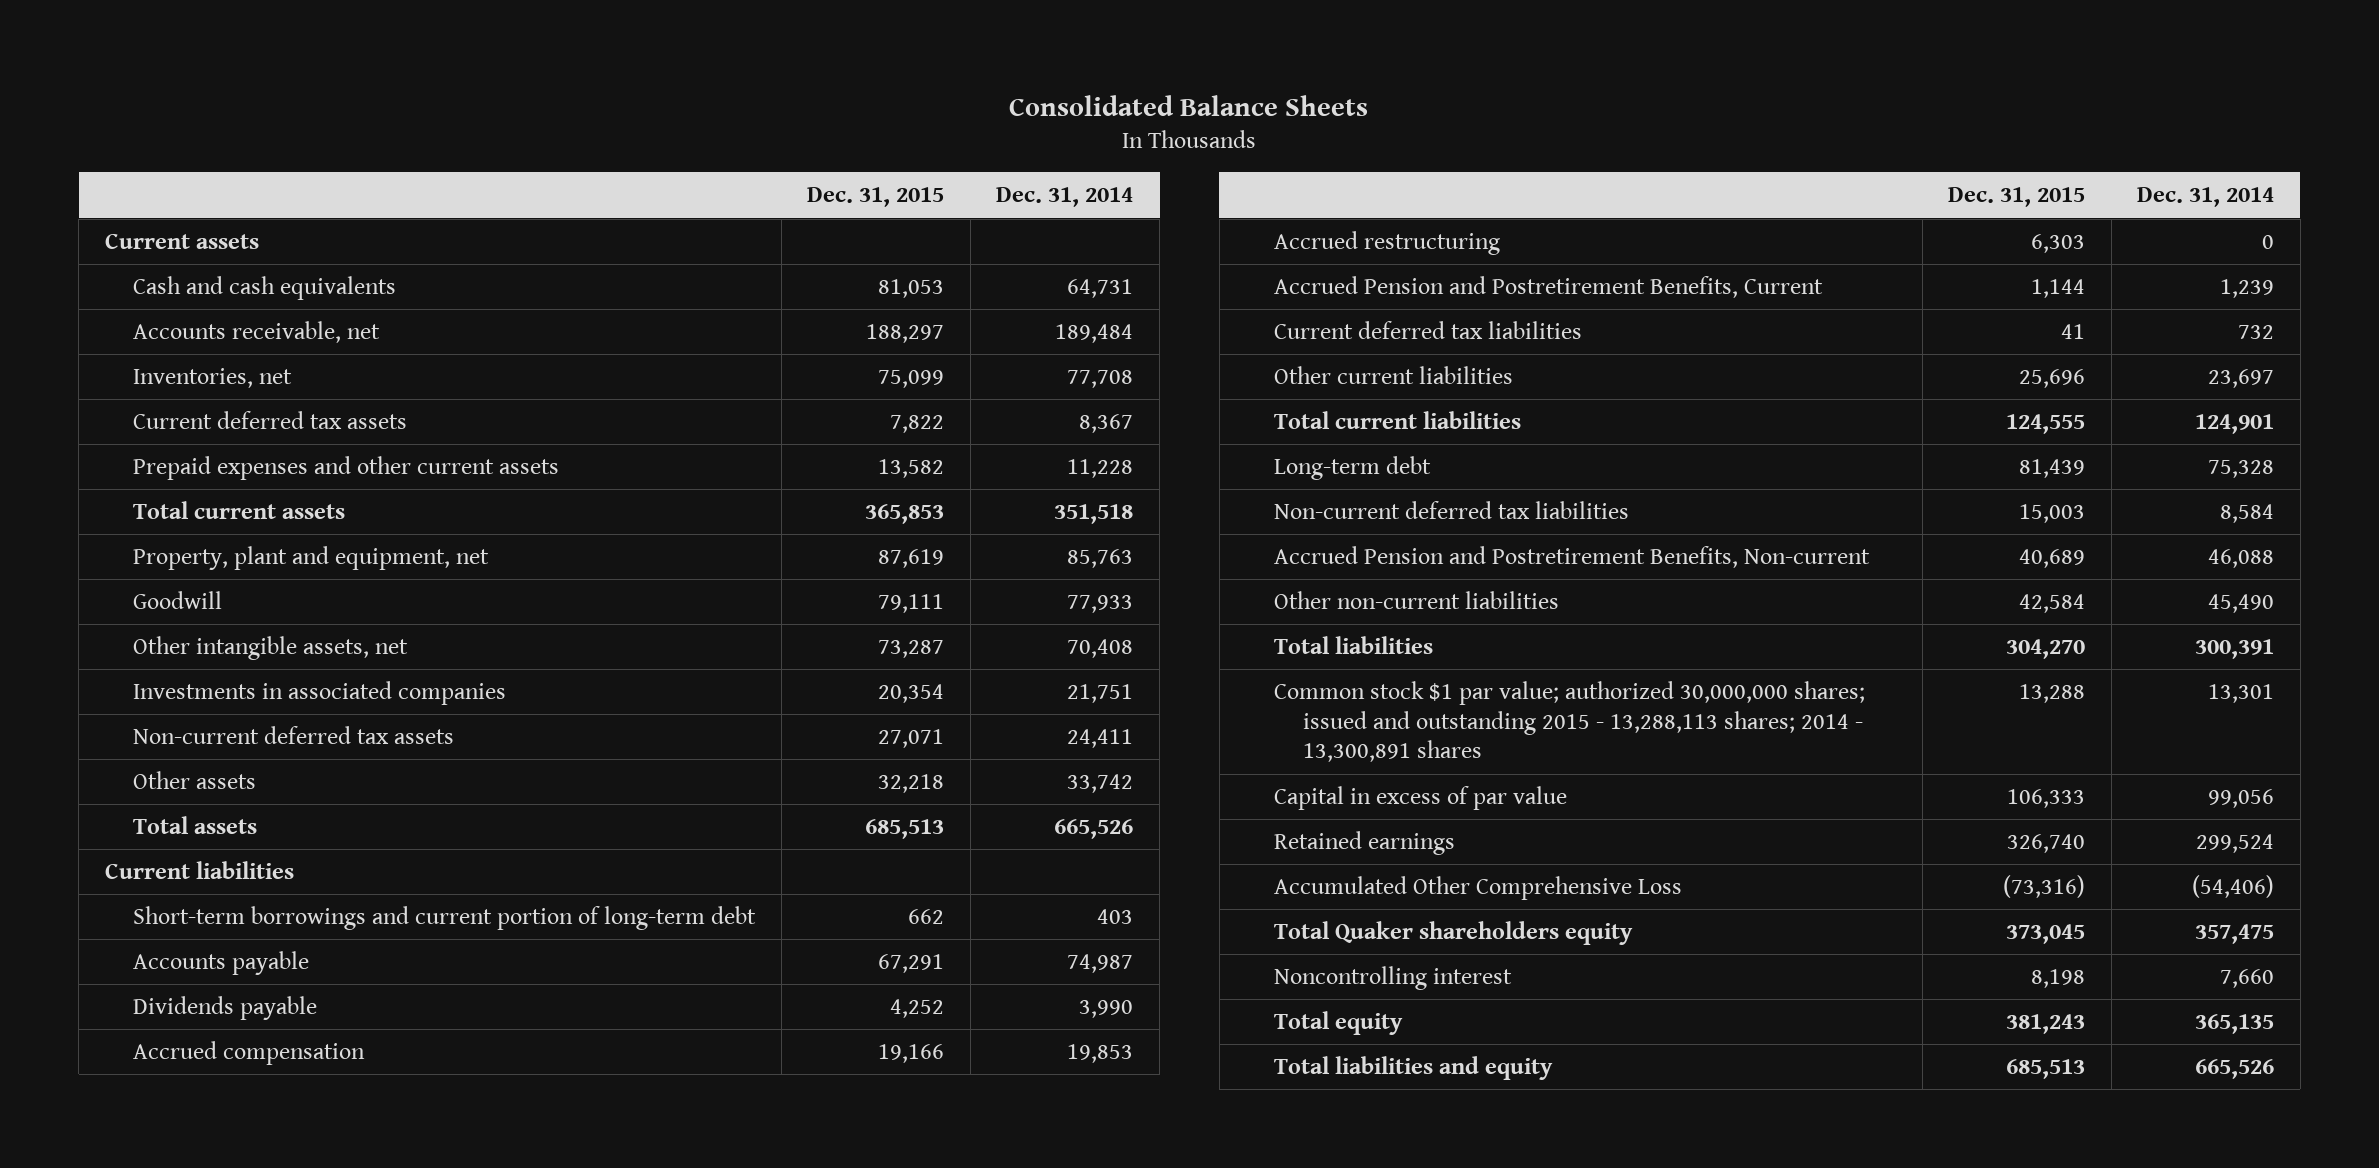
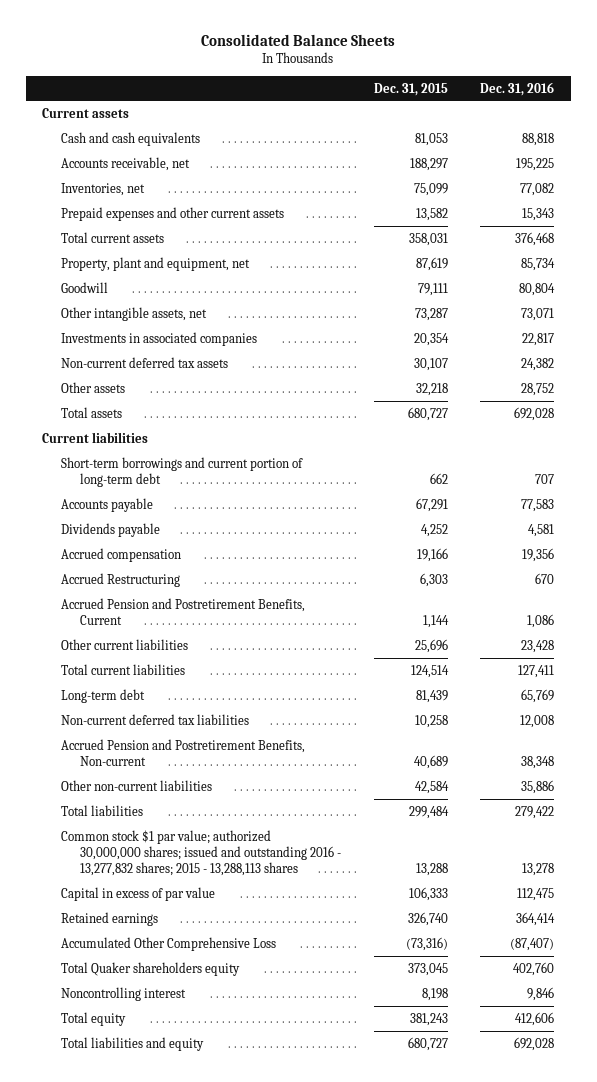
- | Dec. 31, 2015 | Dec. 31, 2014
+ | Dec. 31, 2015 | Dec. 31, 2016
- Current deferred tax assets | 7,822 | 8,367
- Total current assets | 365,853 | 351,518
+ Total current assets | 358,031 | 376,468
- Non-current deferred tax assets | 27,071 | 24,411
+ Non-current deferred tax assets | 30,107 | 24,382
- Total assets | 685,513 | 665,526
+ Total assets | 680,727 | 692,028
- Accrued restructuring | 6,303 | 0
+ Accrued Restructuring | 6,303 | 670
- Current deferred tax liabilities | 41 | 732
- Total current liabilities | 124,555 | 124,901
+ Total current liabilities | 124,514 | 127,411
- Non-current deferred tax liabilities | 15,003 | 8,584
+ Non-current deferred tax liabilities | 10,258 | 12,008
- Total liabilities | 304,270 | 300,391
- Common stock $1 par value; authorized 30,000,000 shares; issued and outstanding 2015 - 13,288,113 shares; 2014 - 13,300,891 shares | 13,288 | 13,301
+ Total liabilities | 299,484 | 279,422
+ Common stock $1 par value; authorized 30,000,000 shares; issued and outstanding 2016 - 13,277,832 shares; 2015 - 13,288,113 shares | 13,288 | 13,278
- Total liabilities and equity | 685,513 | 665,526
+ Total liabilities and equity | 680,727 | 692,028

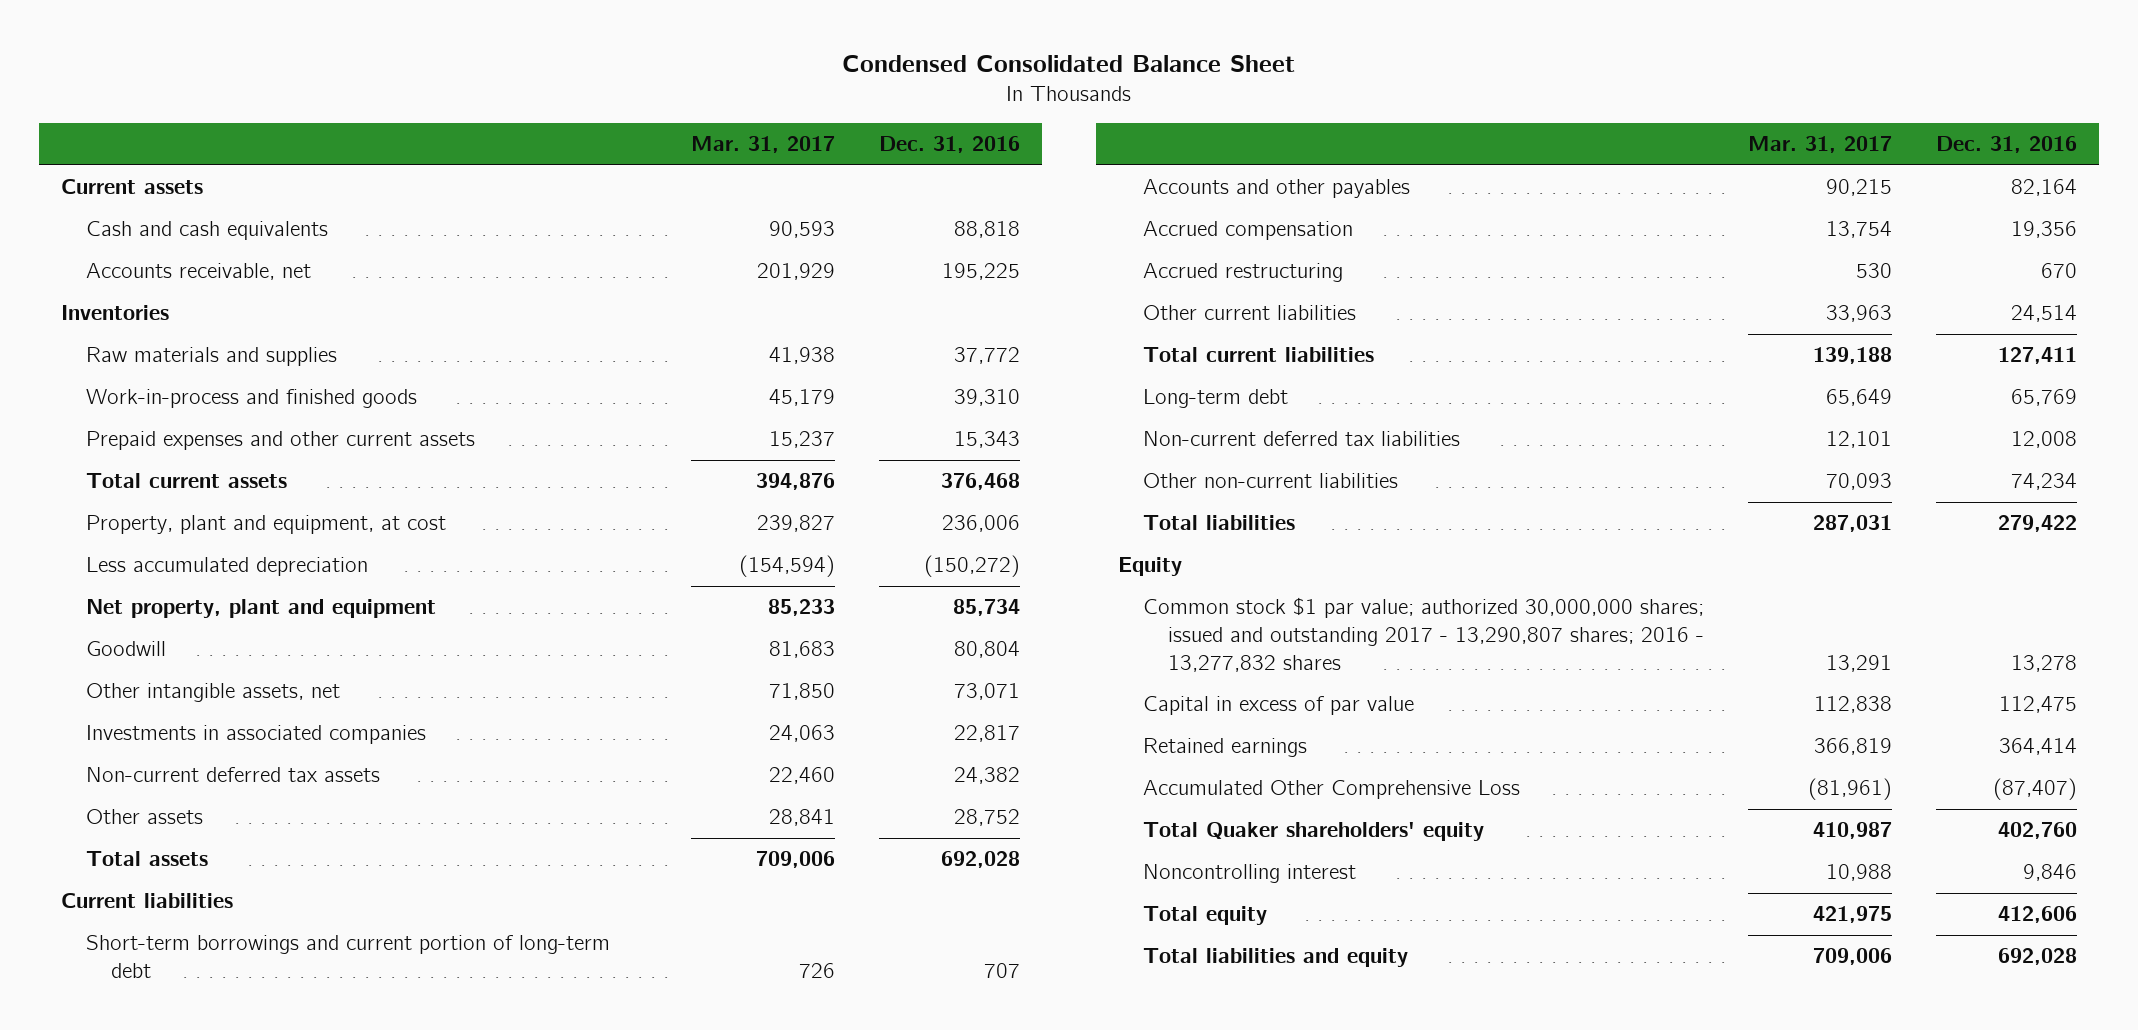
- Consolidated Balance Sheets
+ Condensed Consolidated Balance Sheet
- | Dec. 31, 2015 | Dec. 31, 2016
+ | Mar. 31, 2017 | Dec. 31, 2016
- Inventories, net | 75,099 | 77,082
+ Inventories
+ Raw materials and supplies | 41,938 | 37,772
+ Work-in-process and finished goods | 45,179 | 39,310
- Property, plant and equipment, net | 87,619 | 85,734
+ Property, plant and equipment, at cost | 239,827 | 236,006
+ Less accumulated depreciation | (154,594) | (150,272)
+ Net property, plant and equipment | 85,233 | 85,734
- Accounts payable | 67,291 | 77,583
- Dividends payable | 4,252 | 4,581
+ Accounts and other payables | 90,215 | 82,164
- Accrued Restructuring | 6,303 | 670
- Accrued Pension and Postretirement Benefits, Current | 1,144 | 1,086
- Other current liabilities | 25,696 | 23,428
+ Accrued restructuring | 530 | 670
+ Other current liabilities | 33,963 | 24,514
- Accrued Pension and Postretirement Benefits, Non-current | 40,689 | 38,348
- Other non-current liabilities | 42,584 | 35,886
+ Other non-current liabilities | 70,093 | 74,234
- Common stock $1 par value; authorized 30,000,000 shares; issued and outstanding 2016 - 13,277,832 shares; 2015 - 13,288,113 shares | 13,288 | 13,278
+ Equity
+ Common stock $1 par value; authorized 30,000,000 shares; issued and outstanding 2017 - 13,290,807 shares; 2016 - 13,277,832 shares | 13,291 | 13,278
- Total Quaker shareholders equity | 373,045 | 402,760
+ Total Quaker shareholders' equity | 410,987 | 402,760

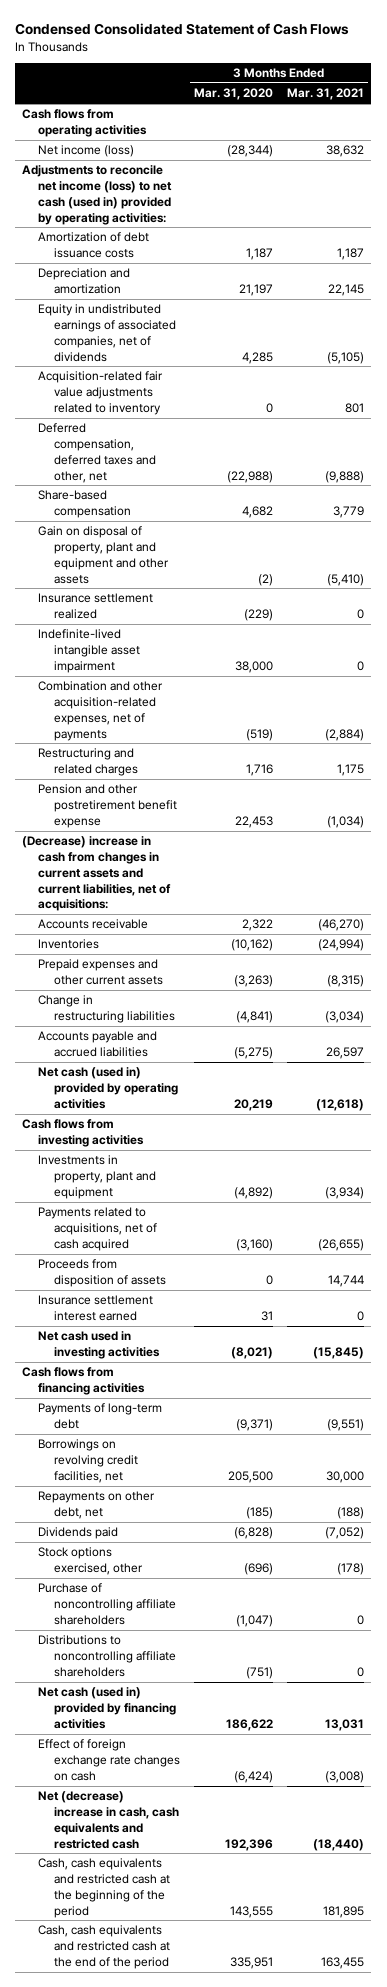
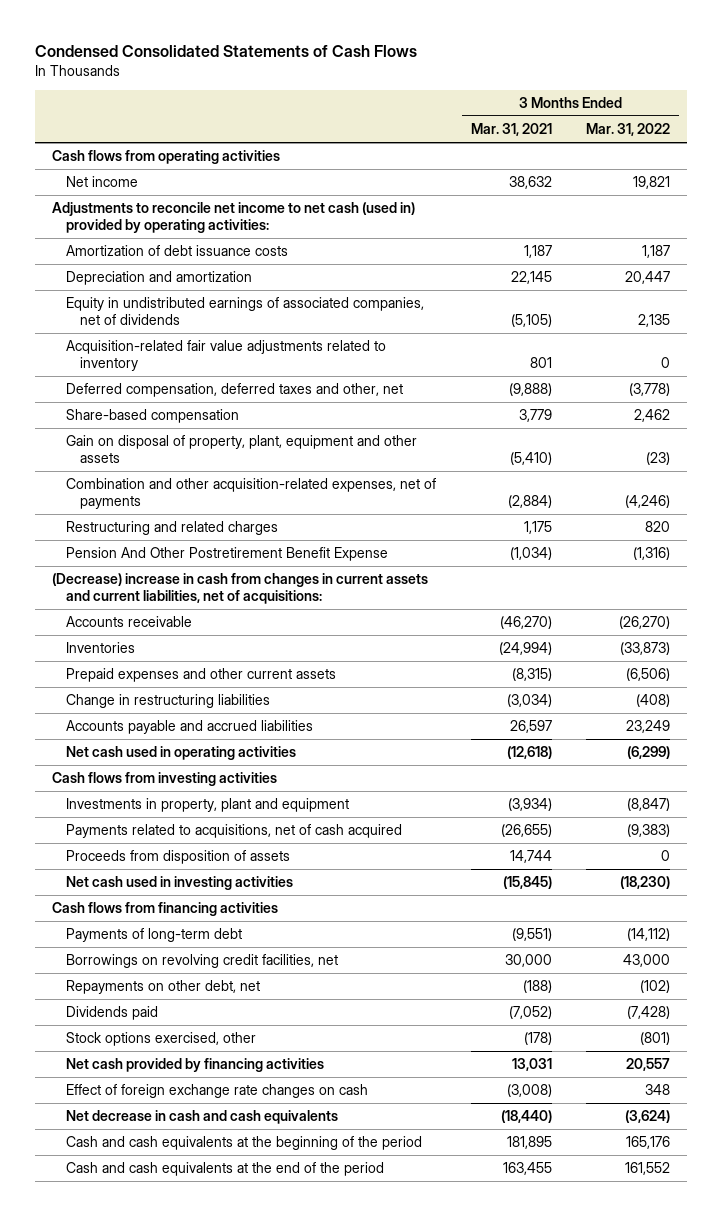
- Condensed Consolidated Statement of Cash Flows
+ Condensed Consolidated Statements of Cash Flows
- | 3 Months Ended Mar. 31, 2020 | 3 Months Ended Mar. 31, 2021
+ | 3 Months Ended Mar. 31, 2021 | 3 Months Ended Mar. 31, 2022
- Net income (loss) | (28,344) | 38,632
- Adjustments to reconcile net income (loss) to net cash (used in) provided by operating activities:
+ Net income | 38,632 | 19,821
+ Adjustments to reconcile net income to net cash (used in) provided by operating activities:
- Gain on disposal of property, plant and equipment and other assets | (2) | (5,410)
- Insurance settlement realized | (229) | 0
- Indefinite-lived intangible asset impairment | 38,000 | 0
+ Gain on disposal of property, plant, equipment and other assets | (5,410) | (23)
- Pension and other postretirement benefit expense | 22,453 | (1,034)
+ Pension And Other Postretirement Benefit Expense | (1,034) | (1,316)
- Net cash (used in) provided by operating activities | 20,219 | (12,618)
+ Net cash used in operating activities | (12,618) | (6,299)
- Insurance settlement interest earned | 31 | 0
- Purchase of noncontrolling affiliate shareholders | (1,047) | 0
- Distributions to noncontrolling affiliate shareholders | (751) | 0
- Net cash (used in) provided by financing activities | 186,622 | 13,031
+ Net cash provided by financing activities | 13,031 | 20,557
- Net (decrease) increase in cash, cash equivalents and restricted cash | 192,396 | (18,440)
- Cash, cash equivalents and restricted cash at the beginning of the period | 143,555 | 181,895
- Cash, cash equivalents and restricted cash at the end of the period | 335,951 | 163,455
+ Net decrease in cash and cash equivalents | (18,440) | (3,624)
+ Cash and cash equivalents at the beginning of the period | 181,895 | 165,176
+ Cash and cash equivalents at the end of the period | 163,455 | 161,552

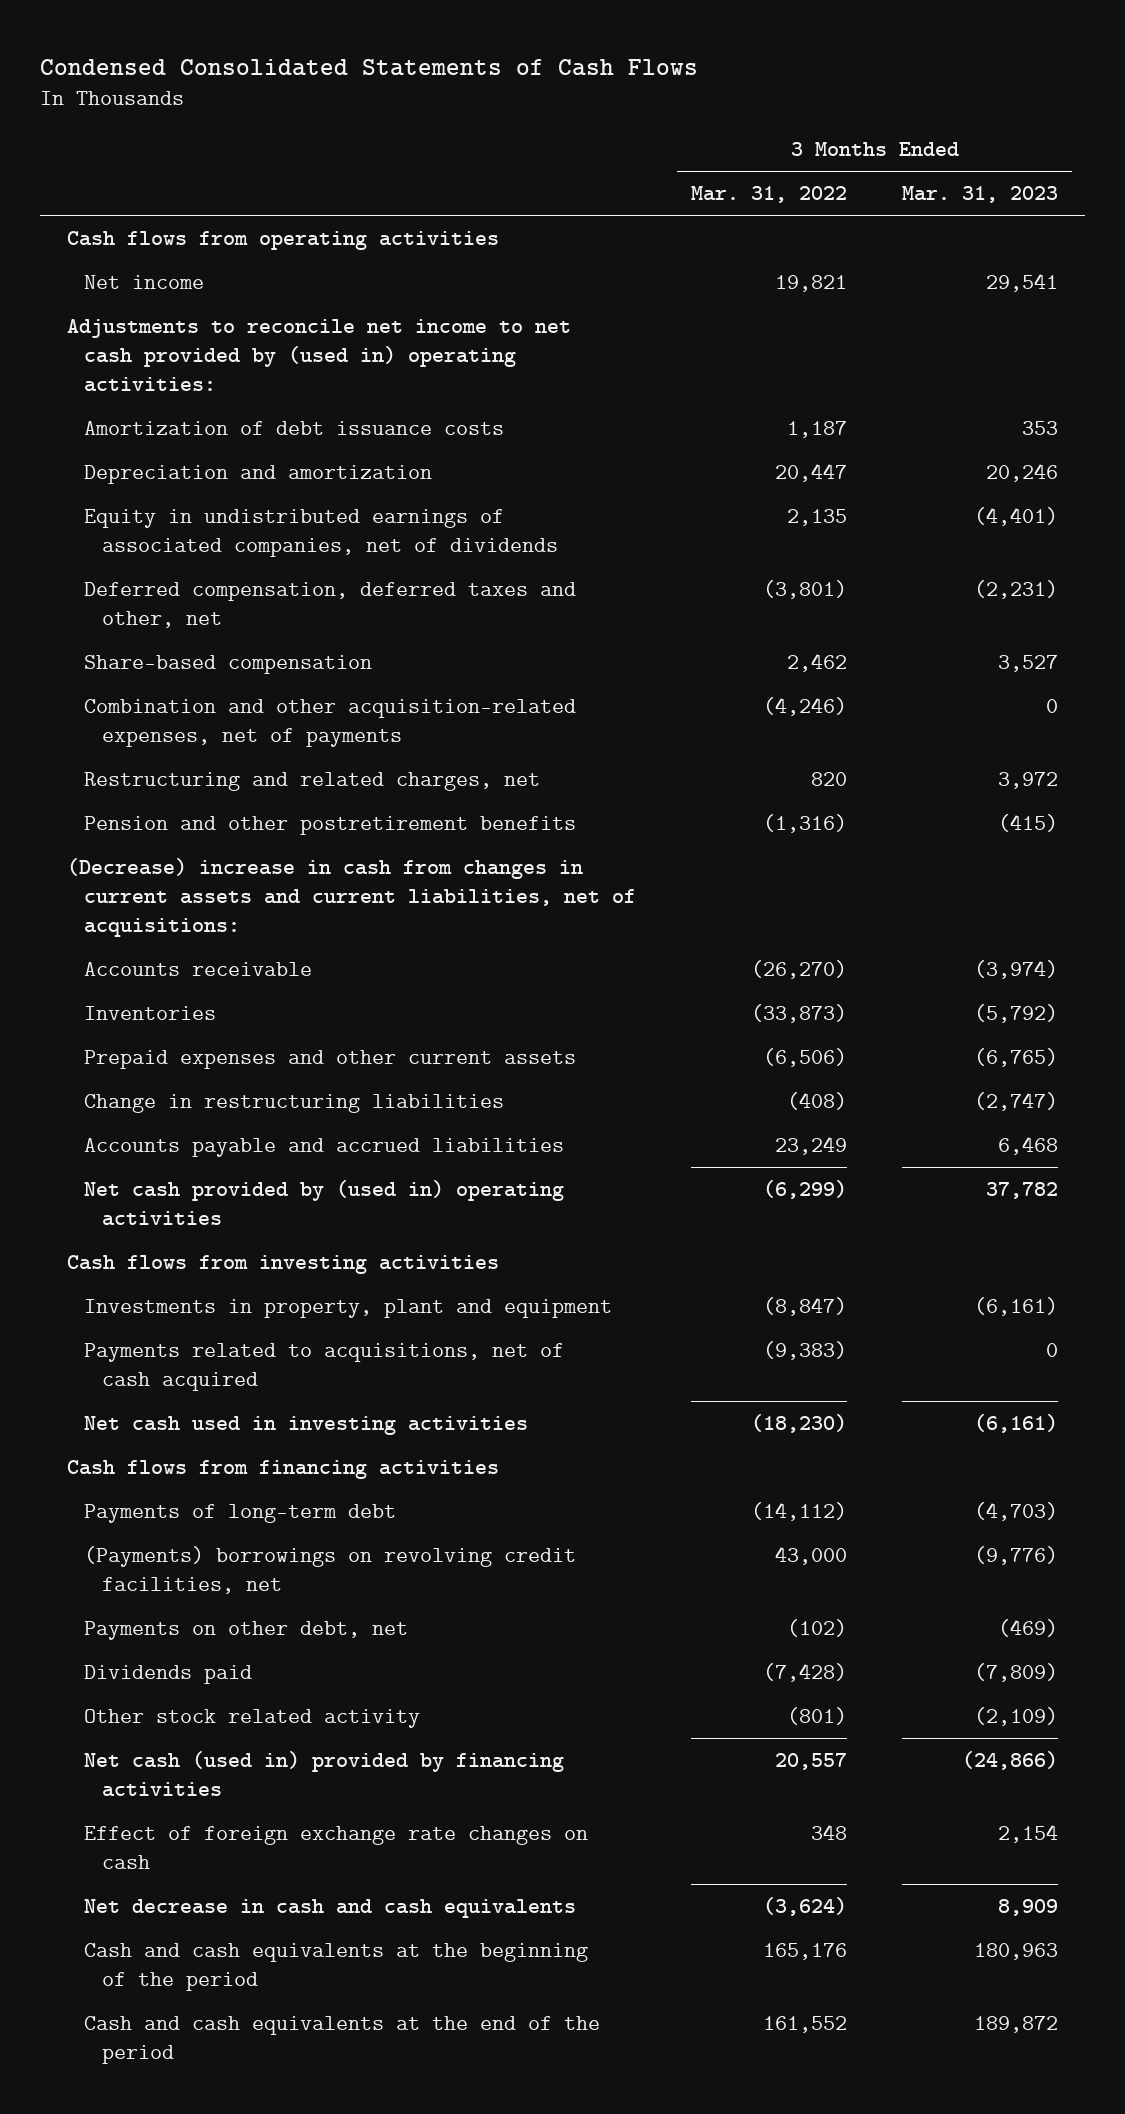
- | 3 Months Ended Mar. 31, 2021 | 3 Months Ended Mar. 31, 2022
+ | 3 Months Ended Mar. 31, 2022 | 3 Months Ended Mar. 31, 2023
- Adjustments to reconcile net income to net cash (used in) provided by operating activities:
+ Adjustments to reconcile net income to net cash provided by (used in) operating activities:
- Acquisition-related fair value adjustments related to inventory | 801 | 0
- Deferred compensation, deferred taxes and other, net | (9,888) | (3,778)
+ Deferred compensation, deferred taxes and other, net | (3,801) | (2,231)
- Gain on disposal of property, plant, equipment and other assets | (5,410) | (23)
- Restructuring and related charges | 1,175 | 820
- Pension And Other Postretirement Benefit Expense | (1,034) | (1,316)
+ Restructuring and related charges, net | 820 | 3,972
+ Pension and other postretirement benefits | (1,316) | (415)
- Net cash used in operating activities | (12,618) | (6,299)
+ Net cash provided by (used in) operating activities | (6,299) | 37,782
- Proceeds from disposition of assets | 14,744 | 0
- Borrowings on revolving credit facilities, net | 30,000 | 43,000
- Repayments on other debt, net | (188) | (102)
+ (Payments) borrowings on revolving credit facilities, net | 43,000 | (9,776)
+ Payments on other debt, net | (102) | (469)
- Stock options exercised, other | (178) | (801)
- Net cash provided by financing activities | 13,031 | 20,557
+ Other stock related activity | (801) | (2,109)
+ Net cash (used in) provided by financing activities | 20,557 | (24,866)

